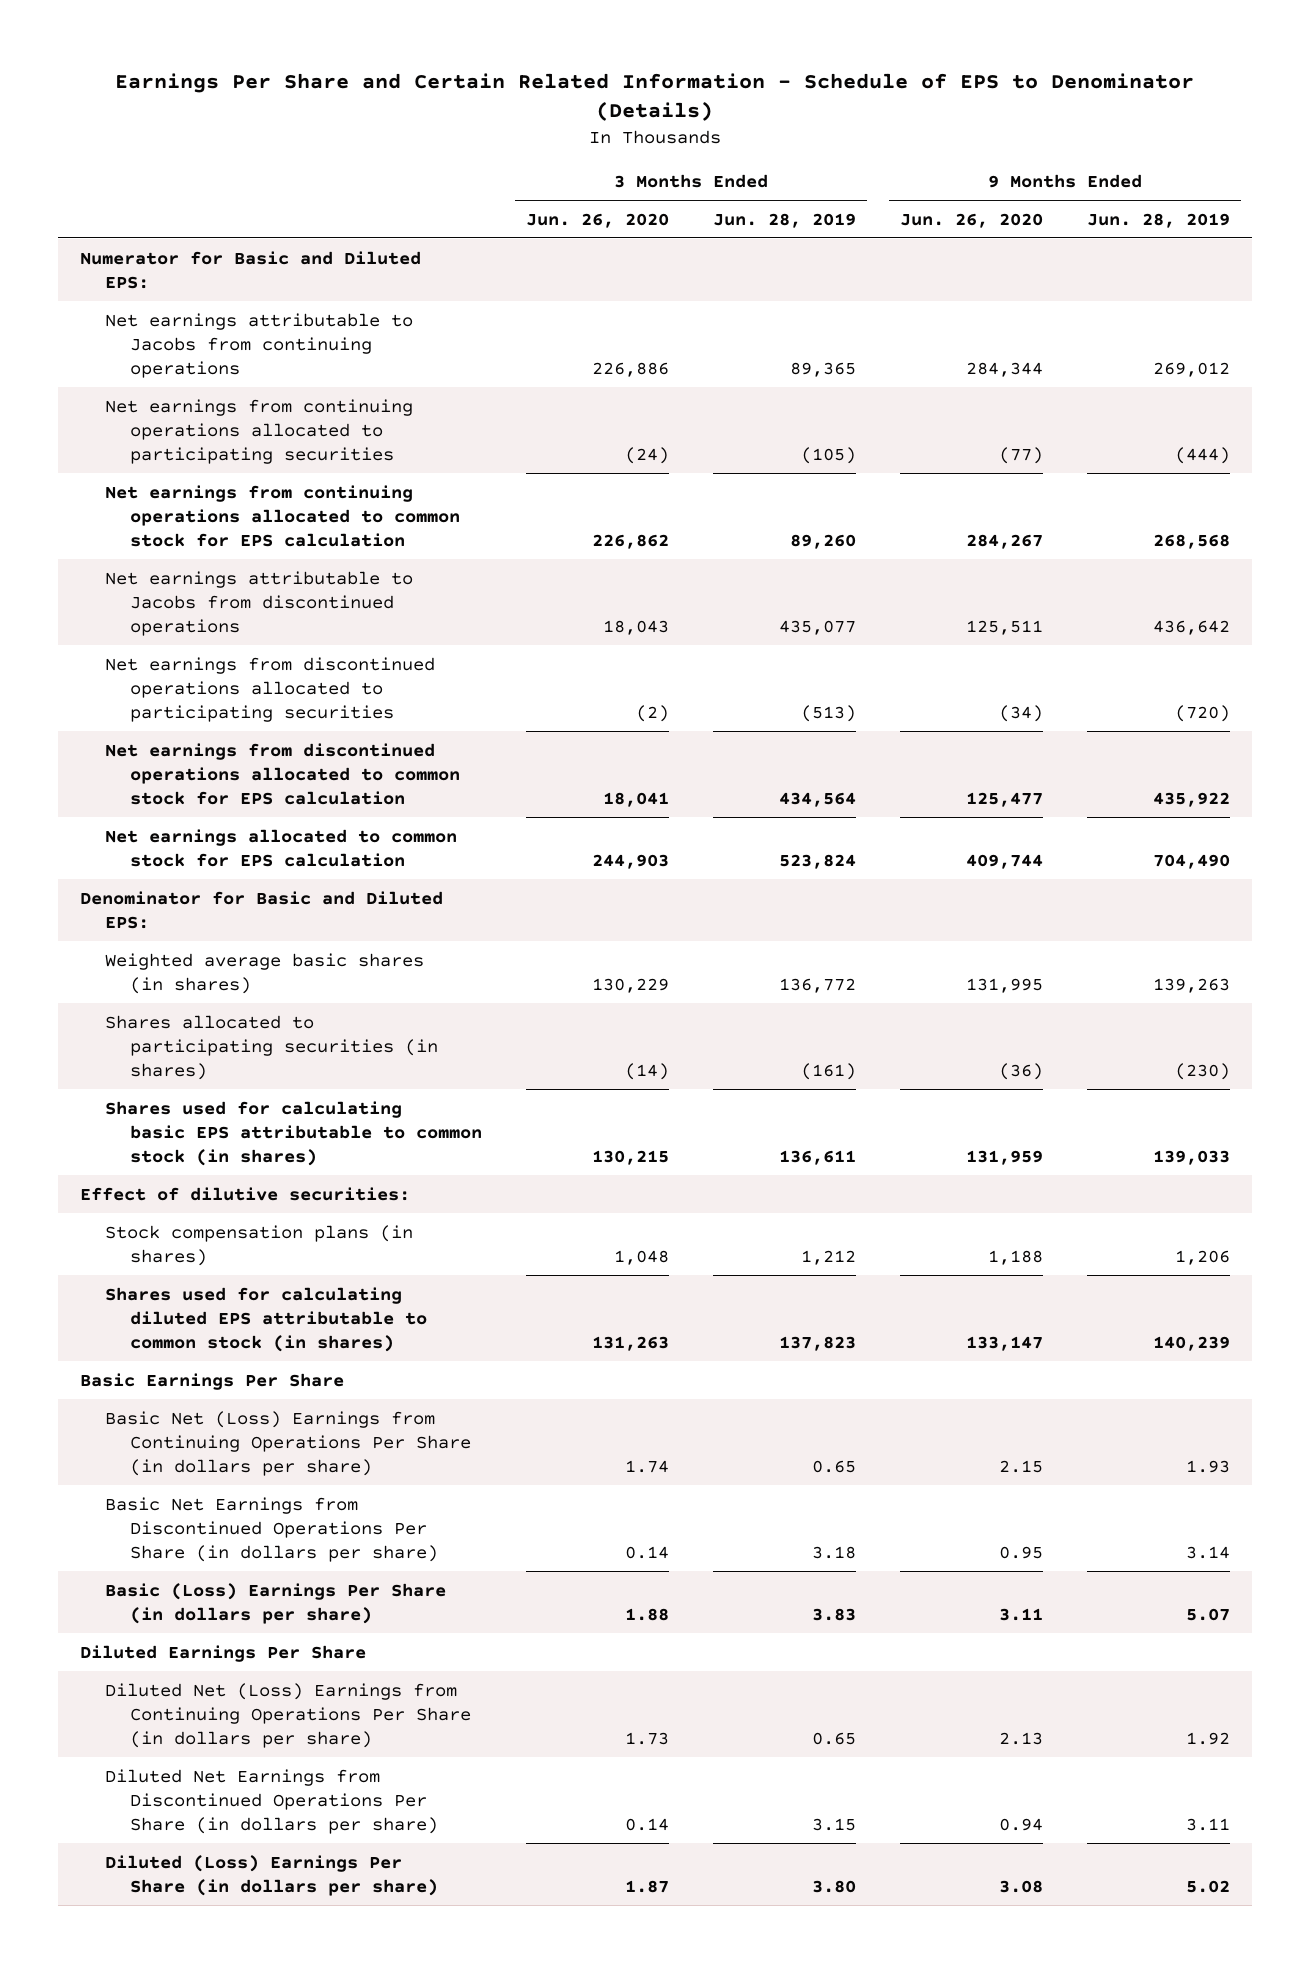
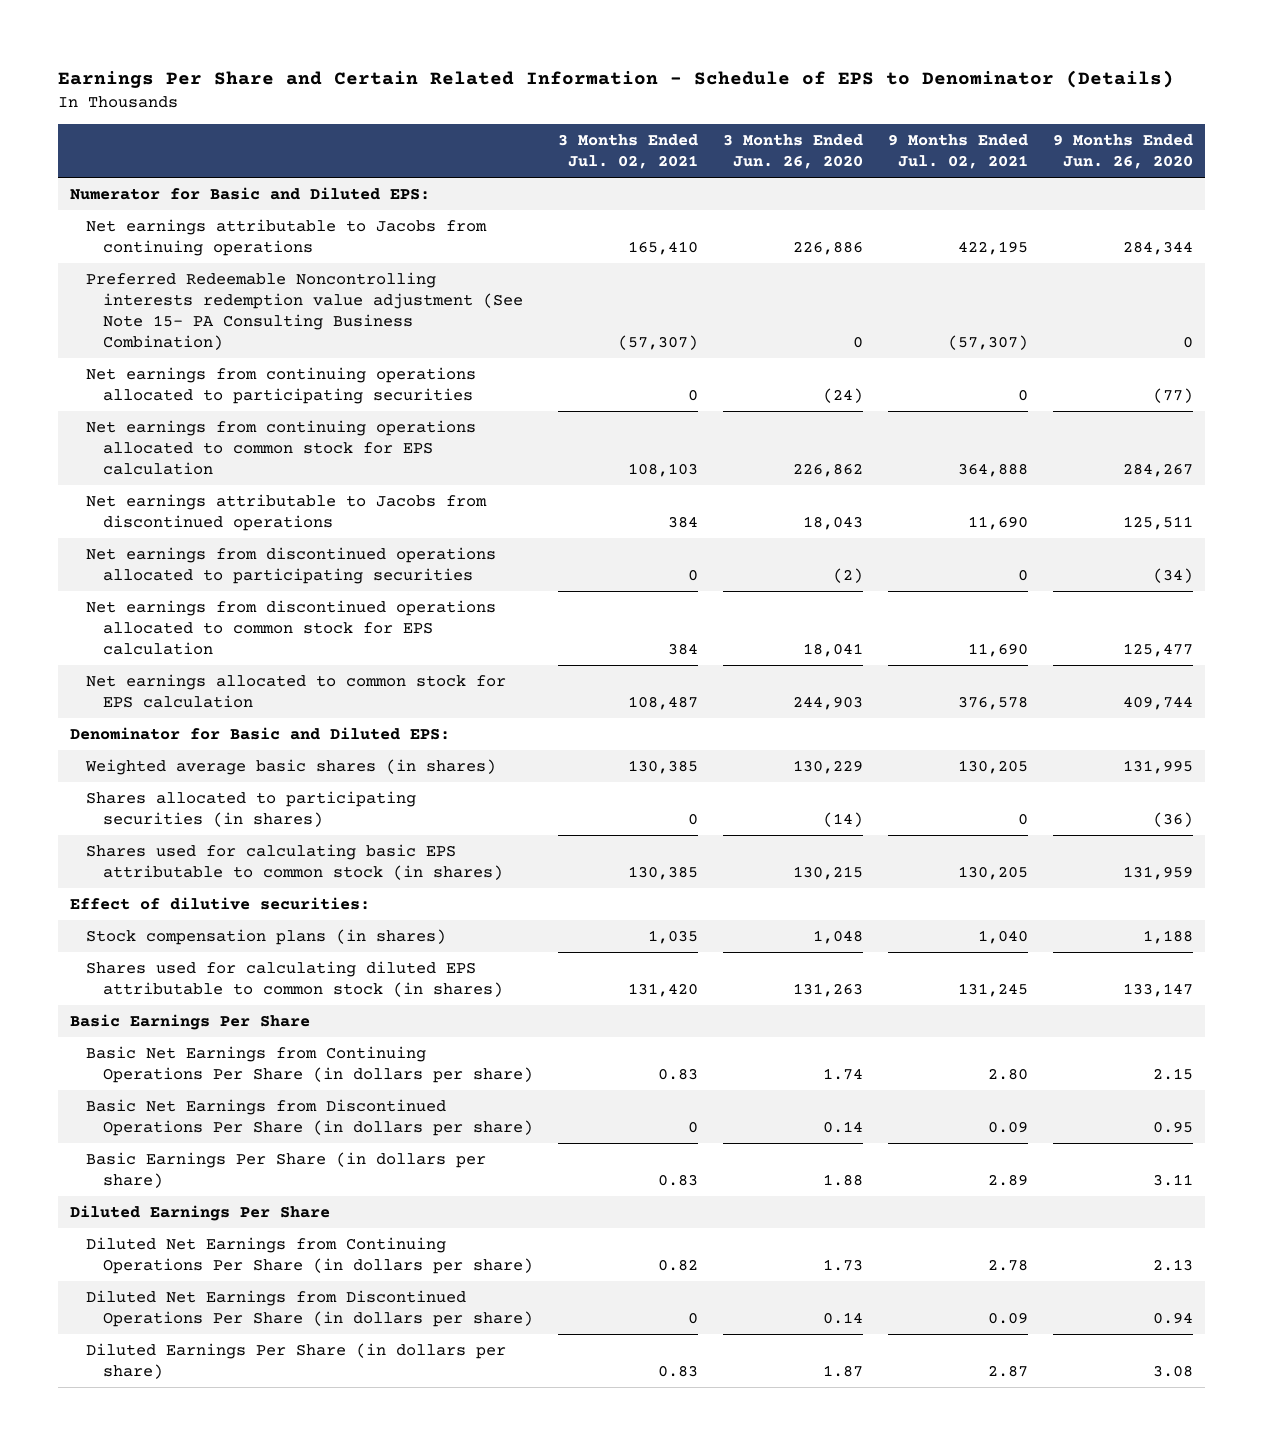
- | 3 Months Ended Jun. 26, 2020 | 3 Months Ended Jun. 28, 2019 | 9 Months Ended Jun. 26, 2020 | 9 Months Ended Jun. 28, 2019
+ | 3 Months Ended Jul. 02, 2021 | 3 Months Ended Jun. 26, 2020 | 9 Months Ended Jul. 02, 2021 | 9 Months Ended Jun. 26, 2020
+ Preferred Redeemable Noncontrolling interests redemption value adjustment (See Note 15- PA Consulting Business Combination) | (57,307) | 0 | (57,307) | 0
- Basic Net (Loss) Earnings from Continuing Operations Per Share (in dollars per share) | 1.74 | 0.65 | 2.15 | 1.93
+ Basic Net Earnings from Continuing Operations Per Share (in dollars per share) | 0.83 | 1.74 | 2.80 | 2.15
- Basic (Loss) Earnings Per Share (in dollars per share) | 1.88 | 3.83 | 3.11 | 5.07
+ Basic Earnings Per Share (in dollars per share) | 0.83 | 1.88 | 2.89 | 3.11
- Diluted Net (Loss) Earnings from Continuing Operations Per Share (in dollars per share) | 1.73 | 0.65 | 2.13 | 1.92
+ Diluted Net Earnings from Continuing Operations Per Share (in dollars per share) | 0.82 | 1.73 | 2.78 | 2.13
- Diluted (Loss) Earnings Per Share (in dollars per share) | 1.87 | 3.80 | 3.08 | 5.02
+ Diluted Earnings Per Share (in dollars per share) | 0.83 | 1.87 | 2.87 | 3.08

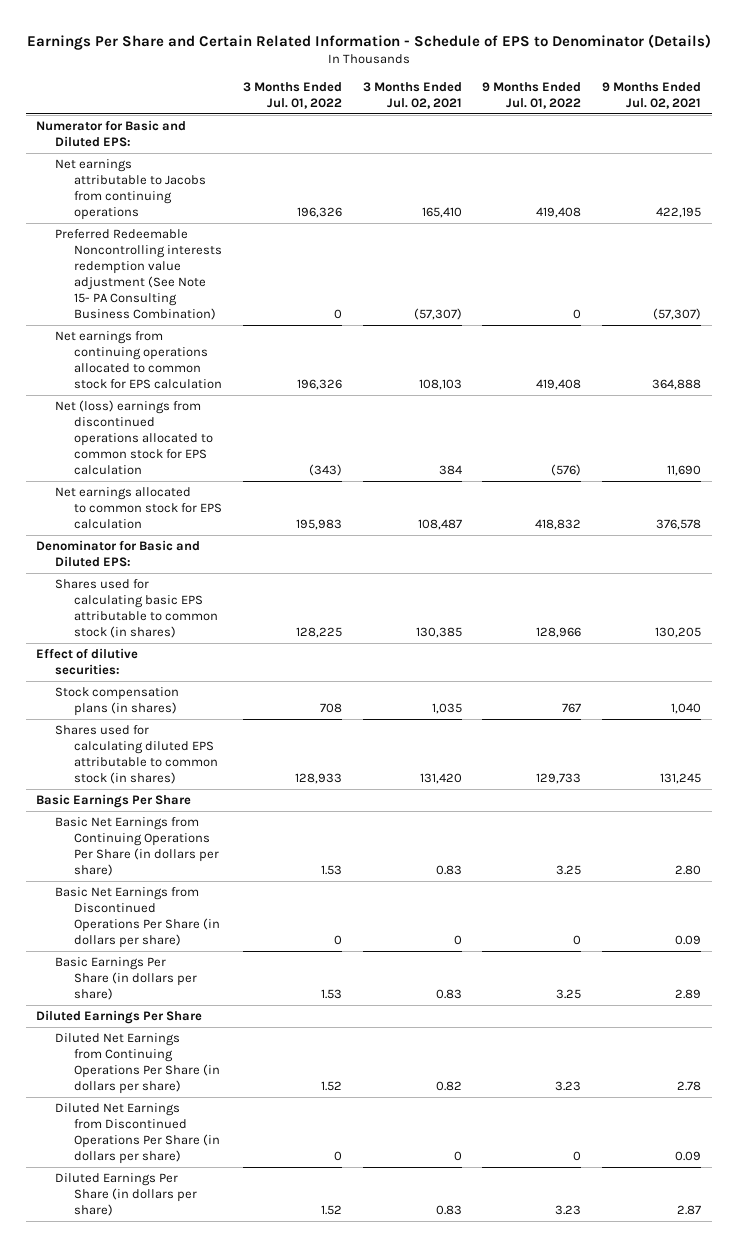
- | 3 Months Ended Jul. 02, 2021 | 3 Months Ended Jun. 26, 2020 | 9 Months Ended Jul. 02, 2021 | 9 Months Ended Jun. 26, 2020
+ | 3 Months Ended Jul. 01, 2022 | 3 Months Ended Jul. 02, 2021 | 9 Months Ended Jul. 01, 2022 | 9 Months Ended Jul. 02, 2021
- Net earnings from continuing operations allocated to participating securities | 0 | (24) | 0 | (77)
- Net earnings attributable to Jacobs from discontinued operations | 384 | 18,043 | 11,690 | 125,511
- Net earnings from discontinued operations allocated to participating securities | 0 | (2) | 0 | (34)
- Net earnings from discontinued operations allocated to common stock for EPS calculation | 384 | 18,041 | 11,690 | 125,477
+ Net (loss) earnings from discontinued operations allocated to common stock for EPS calculation | (343) | 384 | (576) | 11,690
- Weighted average basic shares (in shares) | 130,385 | 130,229 | 130,205 | 131,995
- Shares allocated to participating securities (in shares) | 0 | (14) | 0 | (36)

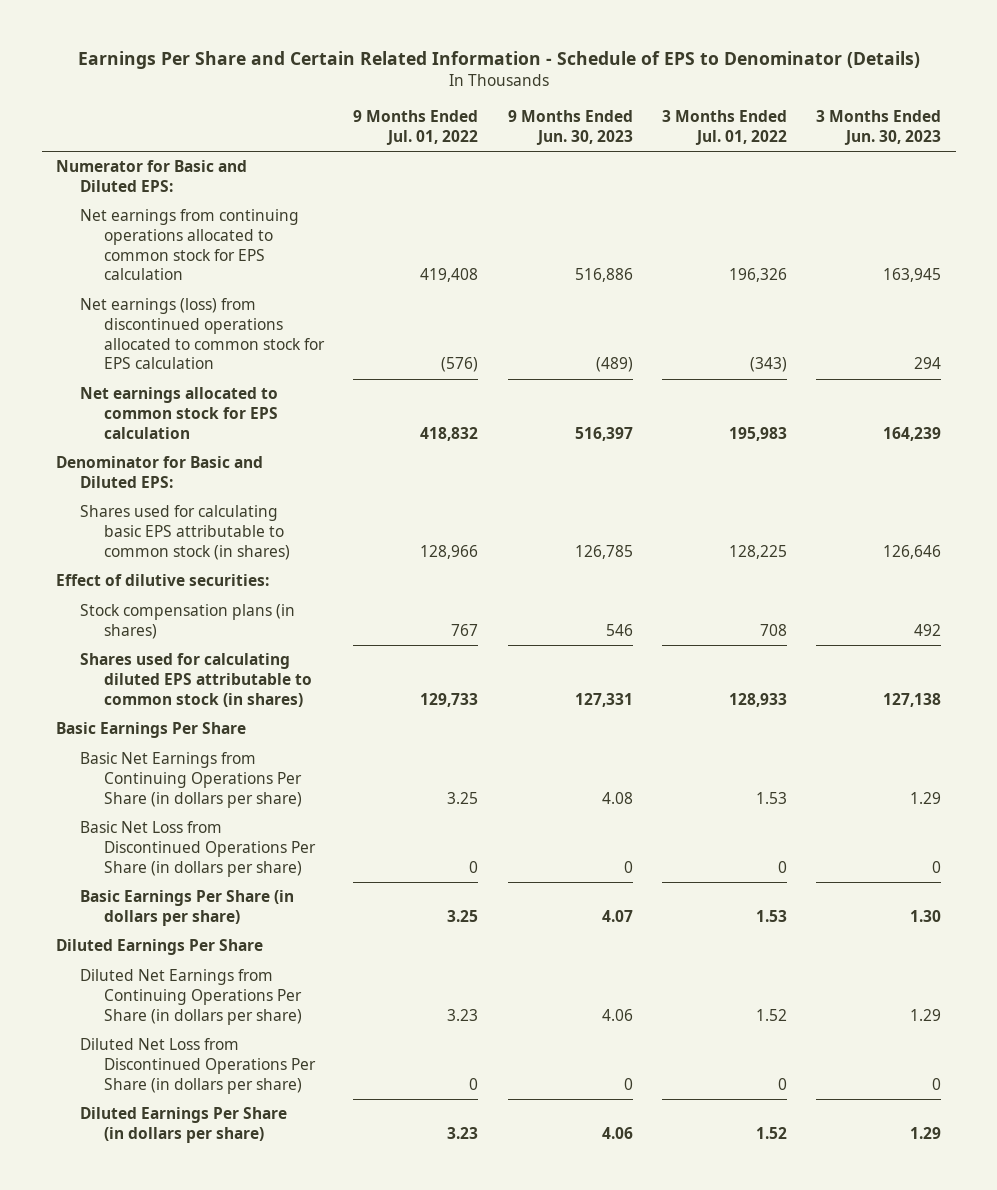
- | 3 Months Ended Jul. 01, 2022 | 3 Months Ended Jul. 02, 2021 | 9 Months Ended Jul. 01, 2022 | 9 Months Ended Jul. 02, 2021
+ | 9 Months Ended Jul. 01, 2022 | 9 Months Ended Jun. 30, 2023 | 3 Months Ended Jul. 01, 2022 | 3 Months Ended Jun. 30, 2023
- Net earnings attributable to Jacobs from continuing operations | 196,326 | 165,410 | 419,408 | 422,195
- Preferred Redeemable Noncontrolling interests redemption value adjustment (See Note 15- PA Consulting Business Combination) | 0 | (57,307) | 0 | (57,307)
- Net (loss) earnings from discontinued operations allocated to common stock for EPS calculation | (343) | 384 | (576) | 11,690
+ Net earnings (loss) from discontinued operations allocated to common stock for EPS calculation | (576) | (489) | (343) | 294
- Basic Net Earnings from Discontinued Operations Per Share (in dollars per share) | 0 | 0 | 0 | 0.09
+ Basic Net Loss from Discontinued Operations Per Share (in dollars per share) | 0 | 0 | 0 | 0
- Diluted Net Earnings from Discontinued Operations Per Share (in dollars per share) | 0 | 0 | 0 | 0.09
+ Diluted Net Loss from Discontinued Operations Per Share (in dollars per share) | 0 | 0 | 0 | 0

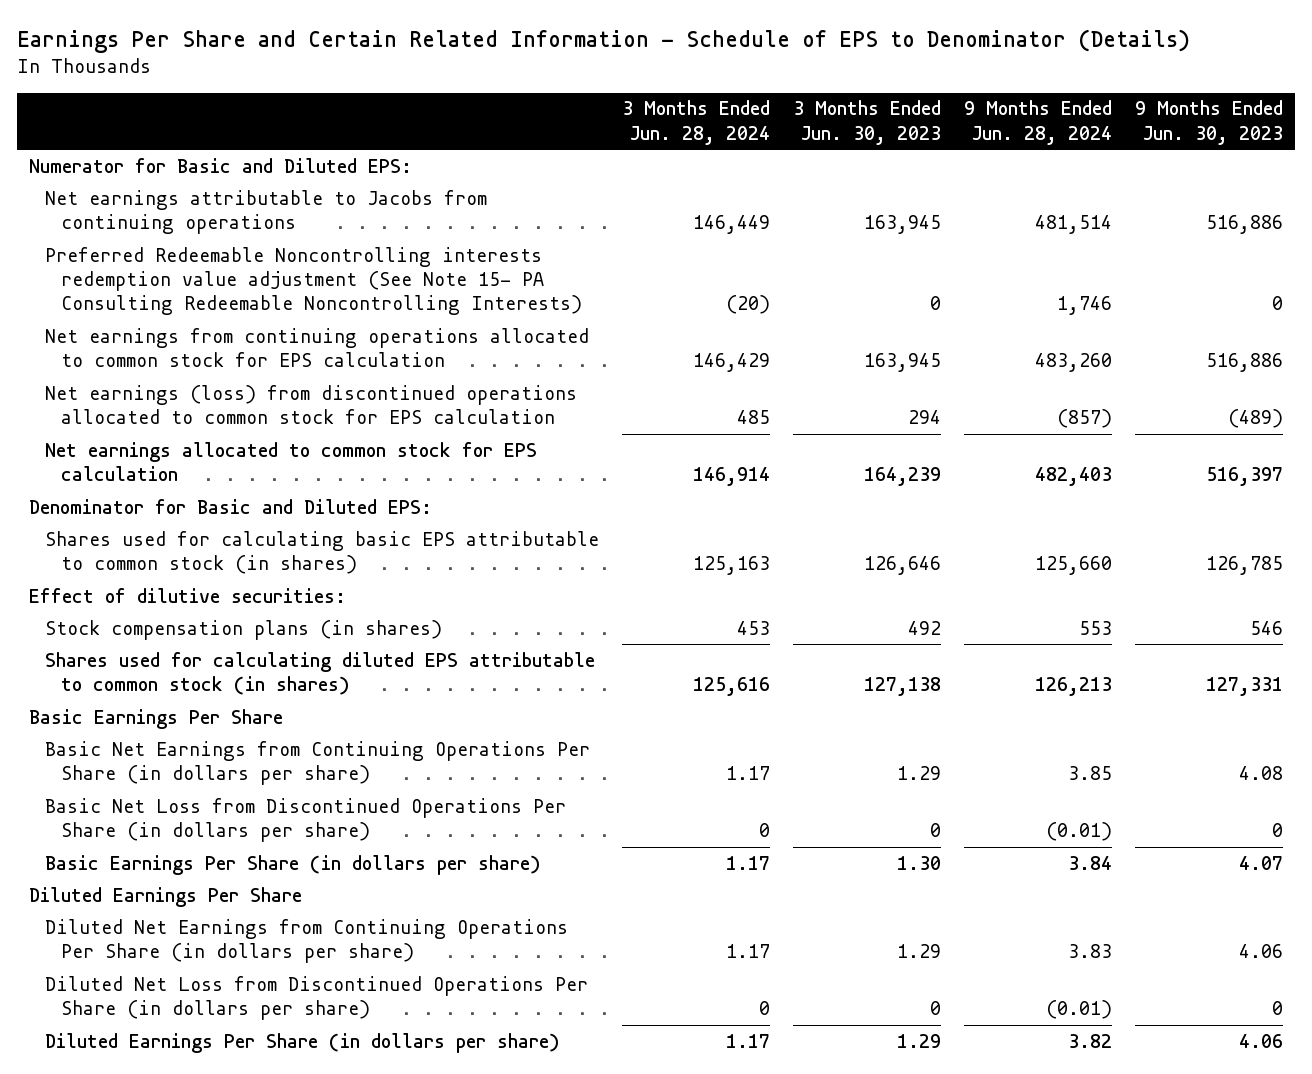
- | 9 Months Ended Jul. 01, 2022 | 9 Months Ended Jun. 30, 2023 | 3 Months Ended Jul. 01, 2022 | 3 Months Ended Jun. 30, 2023
+ | 3 Months Ended Jun. 28, 2024 | 3 Months Ended Jun. 30, 2023 | 9 Months Ended Jun. 28, 2024 | 9 Months Ended Jun. 30, 2023
+ Net earnings attributable to Jacobs from continuing operations | 146,449 | 163,945 | 481,514 | 516,886
+ Preferred Redeemable Noncontrolling interests redemption value adjustment (See Note 15- PA Consulting Redeemable Noncontrolling Interests) | (20) | 0 | 1,746 | 0

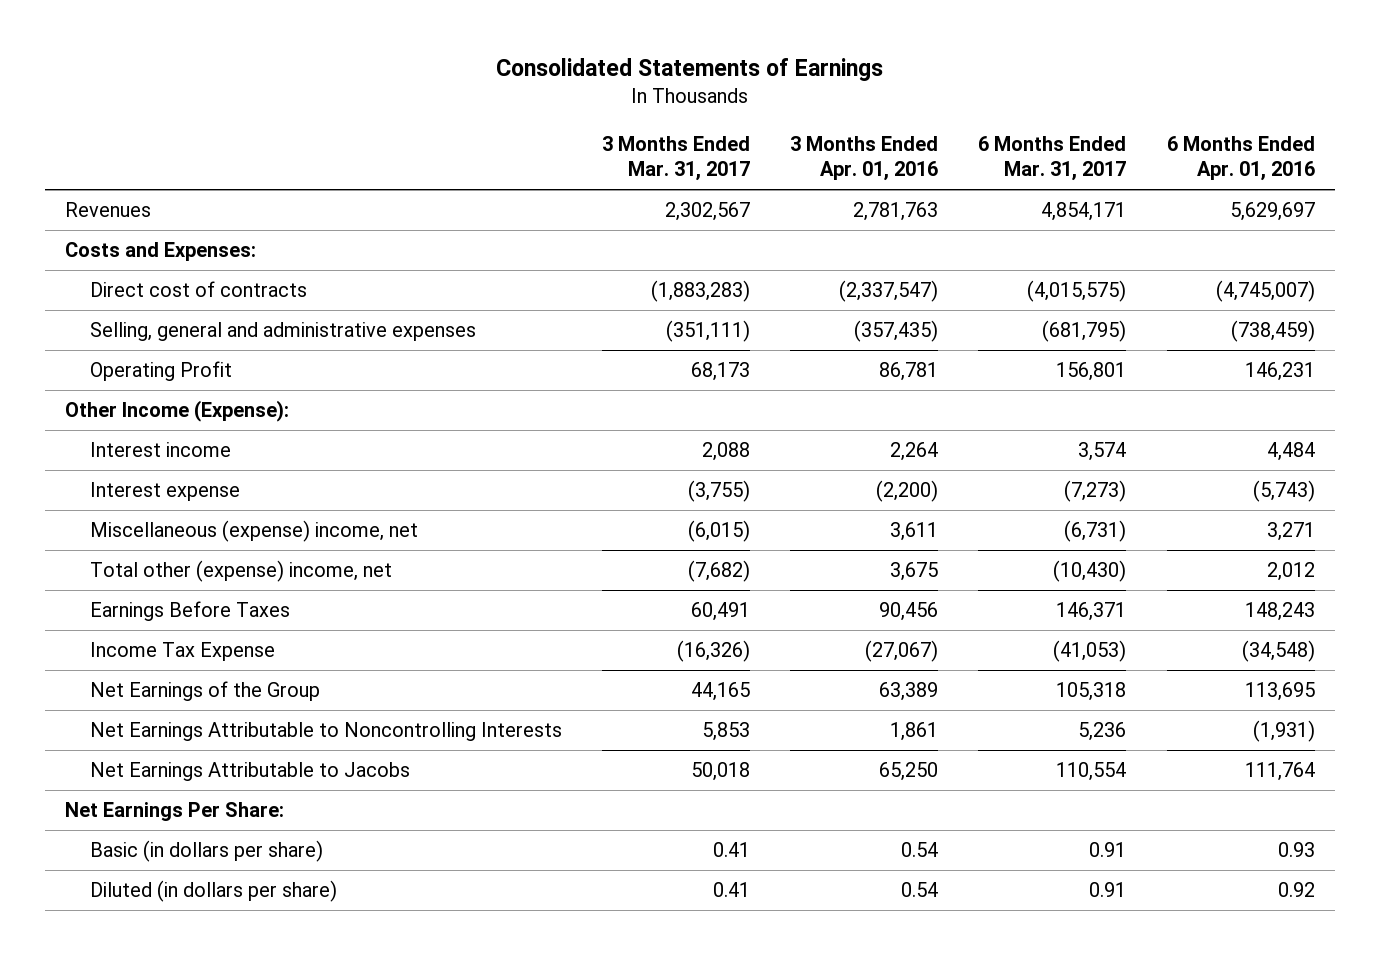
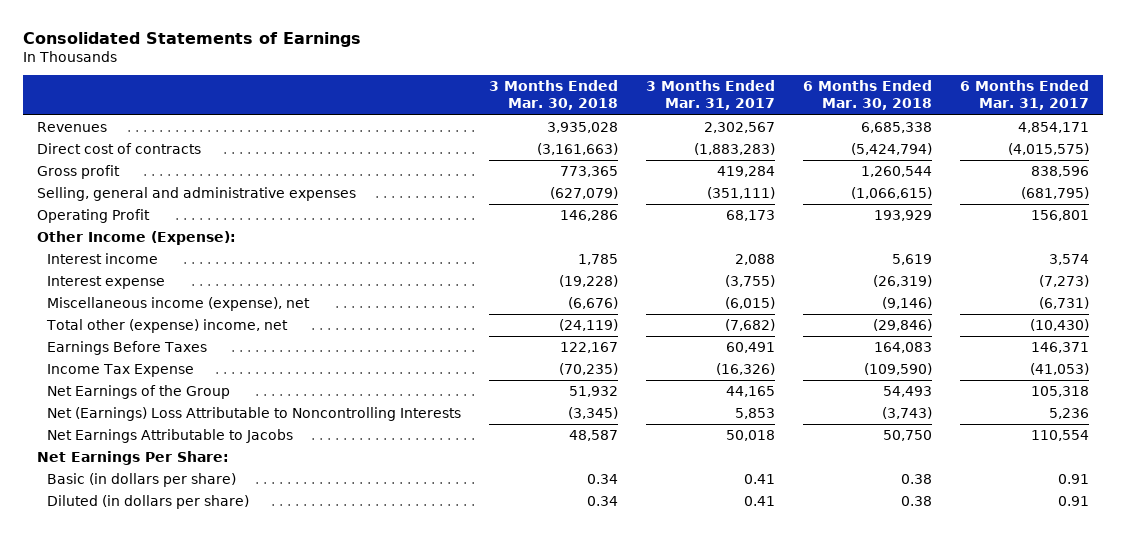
- | 3 Months Ended Mar. 31, 2017 | 3 Months Ended Apr. 01, 2016 | 6 Months Ended Mar. 31, 2017 | 6 Months Ended Apr. 01, 2016
+ | 3 Months Ended Mar. 30, 2018 | 3 Months Ended Mar. 31, 2017 | 6 Months Ended Mar. 30, 2018 | 6 Months Ended Mar. 31, 2017
- Costs and Expenses:
+ Gross profit | 773,365 | 419,284 | 1,260,544 | 838,596
- Miscellaneous (expense) income, net | (6,015) | 3,611 | (6,731) | 3,271
+ Miscellaneous income (expense), net | (6,676) | (6,015) | (9,146) | (6,731)
- Net Earnings Attributable to Noncontrolling Interests | 5,853 | 1,861 | 5,236 | (1,931)
+ Net (Earnings) Loss Attributable to Noncontrolling Interests | (3,345) | 5,853 | (3,743) | 5,236

